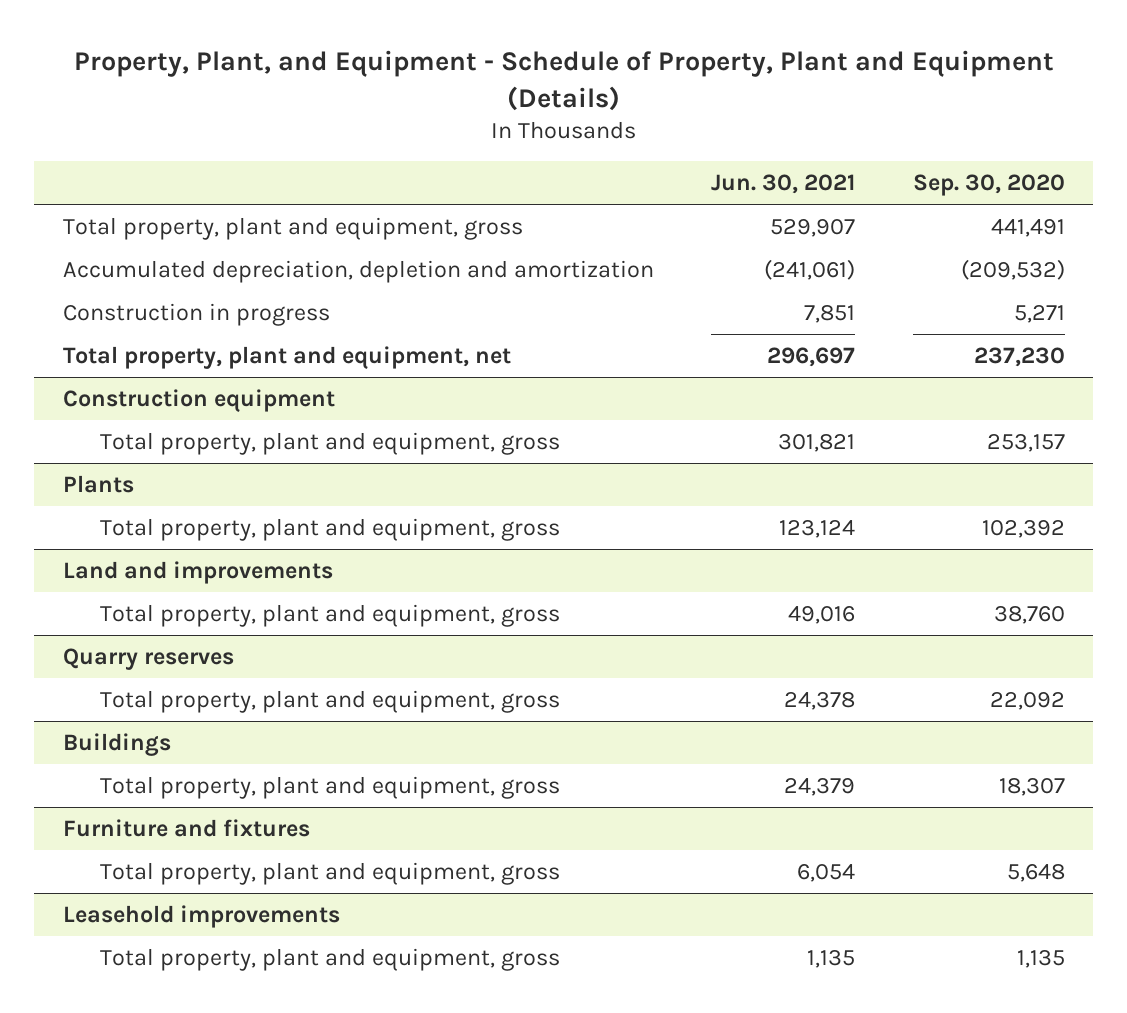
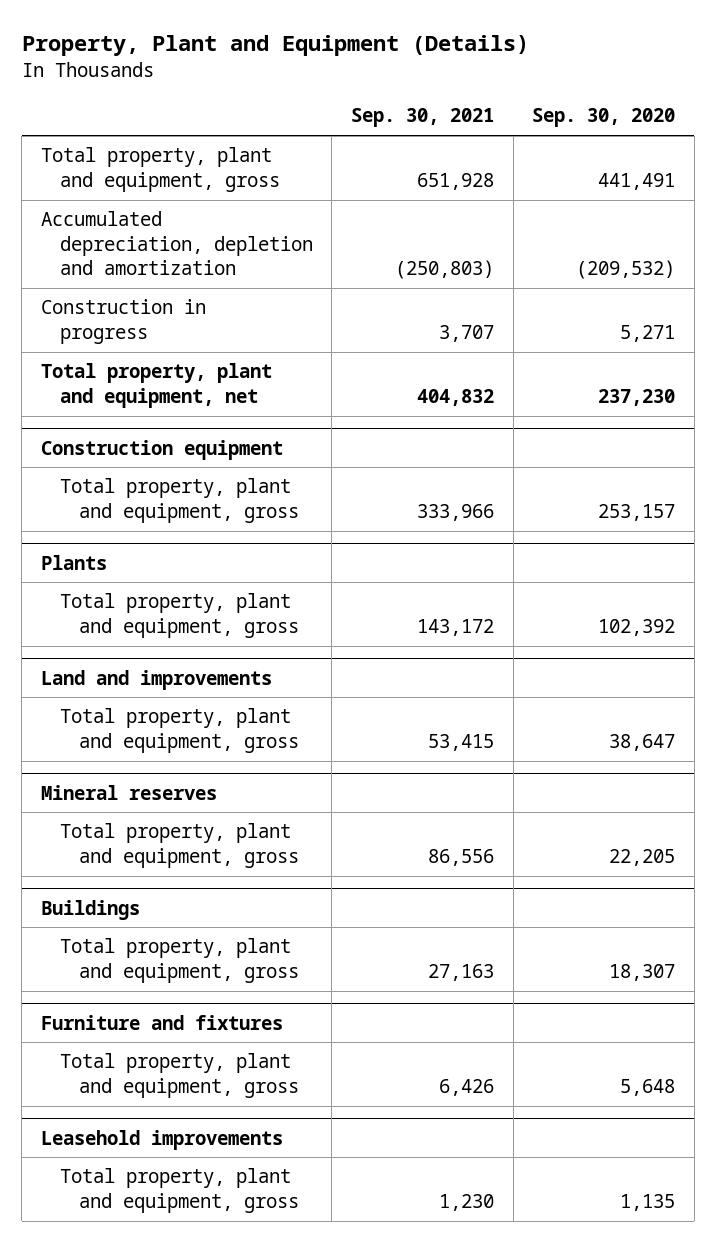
- Property, Plant, and Equipment - Schedule of Property, Plant and Equipment (Details)
+ Property, Plant and Equipment (Details)
- | Jun. 30, 2021 | Sep. 30, 2020
+ | Sep. 30, 2021 | Sep. 30, 2020
@ Land and improvements
- Total property, plant and equipment, gross | 49,016 | 38,760
- Quarry reserves
- Total property, plant and equipment, gross | 24,378 | 22,092
@ Land and improvements
+ Total property, plant and equipment, gross | 53,415 | 38,647
+ Mineral reserves
+ Total property, plant and equipment, gross | 86,556 | 22,205

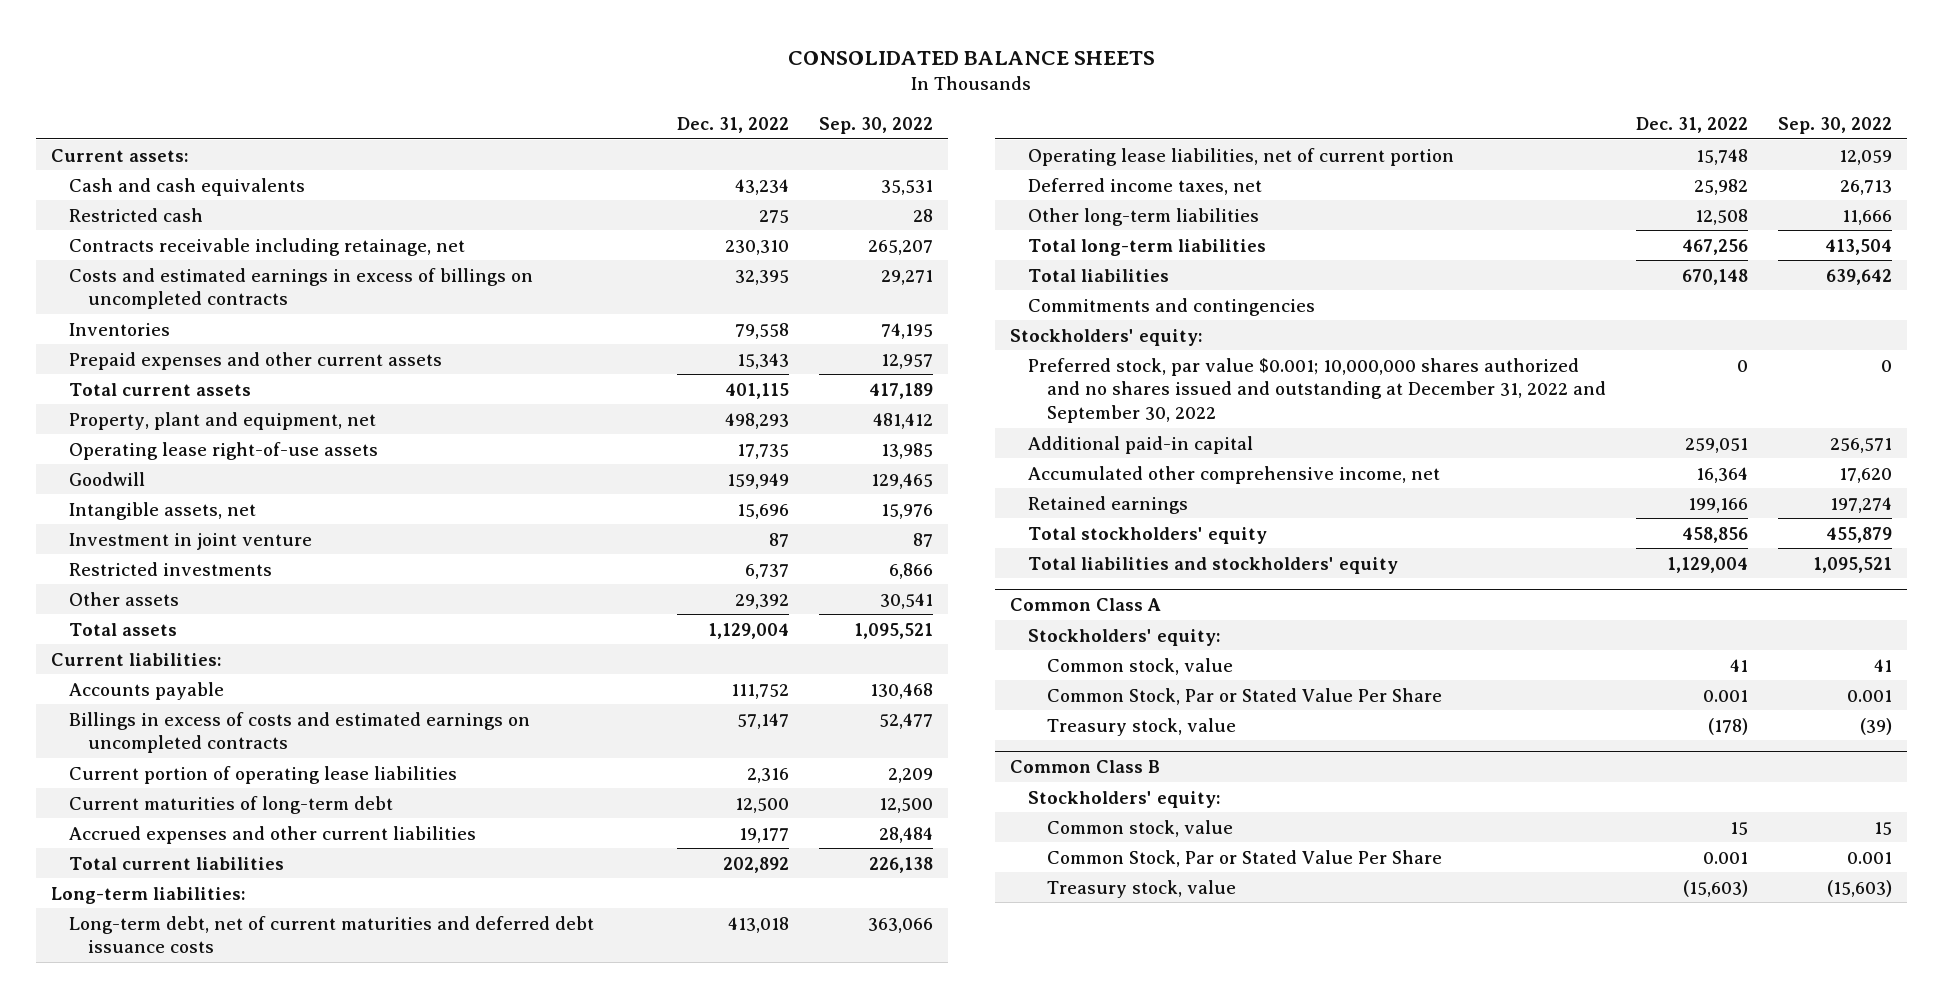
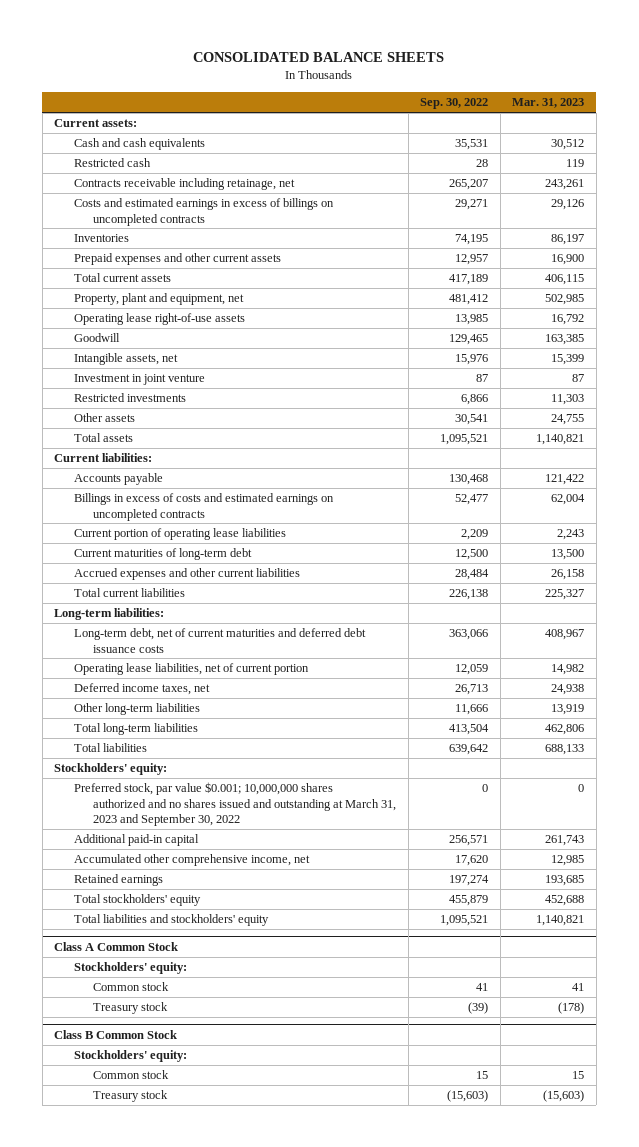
- | Dec. 31, 2022 | Sep. 30, 2022
+ | Sep. 30, 2022 | Mar. 31, 2023
- Commitments and contingencies
- Preferred stock, par value $0.001; 10,000,000 shares authorized and no shares issued and outstanding at December 31, 2022 and September 30, 2022 | 0 | 0
+ Preferred stock, par value $0.001; 10,000,000 shares authorized and no shares issued and outstanding at March 31, 2023 and September 30, 2022 | 0 | 0
- Common Class A
+ Class A Common Stock
- Common stock, value | 41 | 41
- Common Stock, Par or Stated Value Per Share | 0.001 | 0.001
- Treasury stock, value | (178) | (39)
- Common Class B
+ Common stock | 41 | 41
+ Treasury stock | (39) | (178)
+ Class B Common Stock
- Common stock, value | 15 | 15
- Common Stock, Par or Stated Value Per Share | 0.001 | 0.001
- Treasury stock, value | (15,603) | (15,603)
+ Common stock | 15 | 15
+ Treasury stock | (15,603) | (15,603)

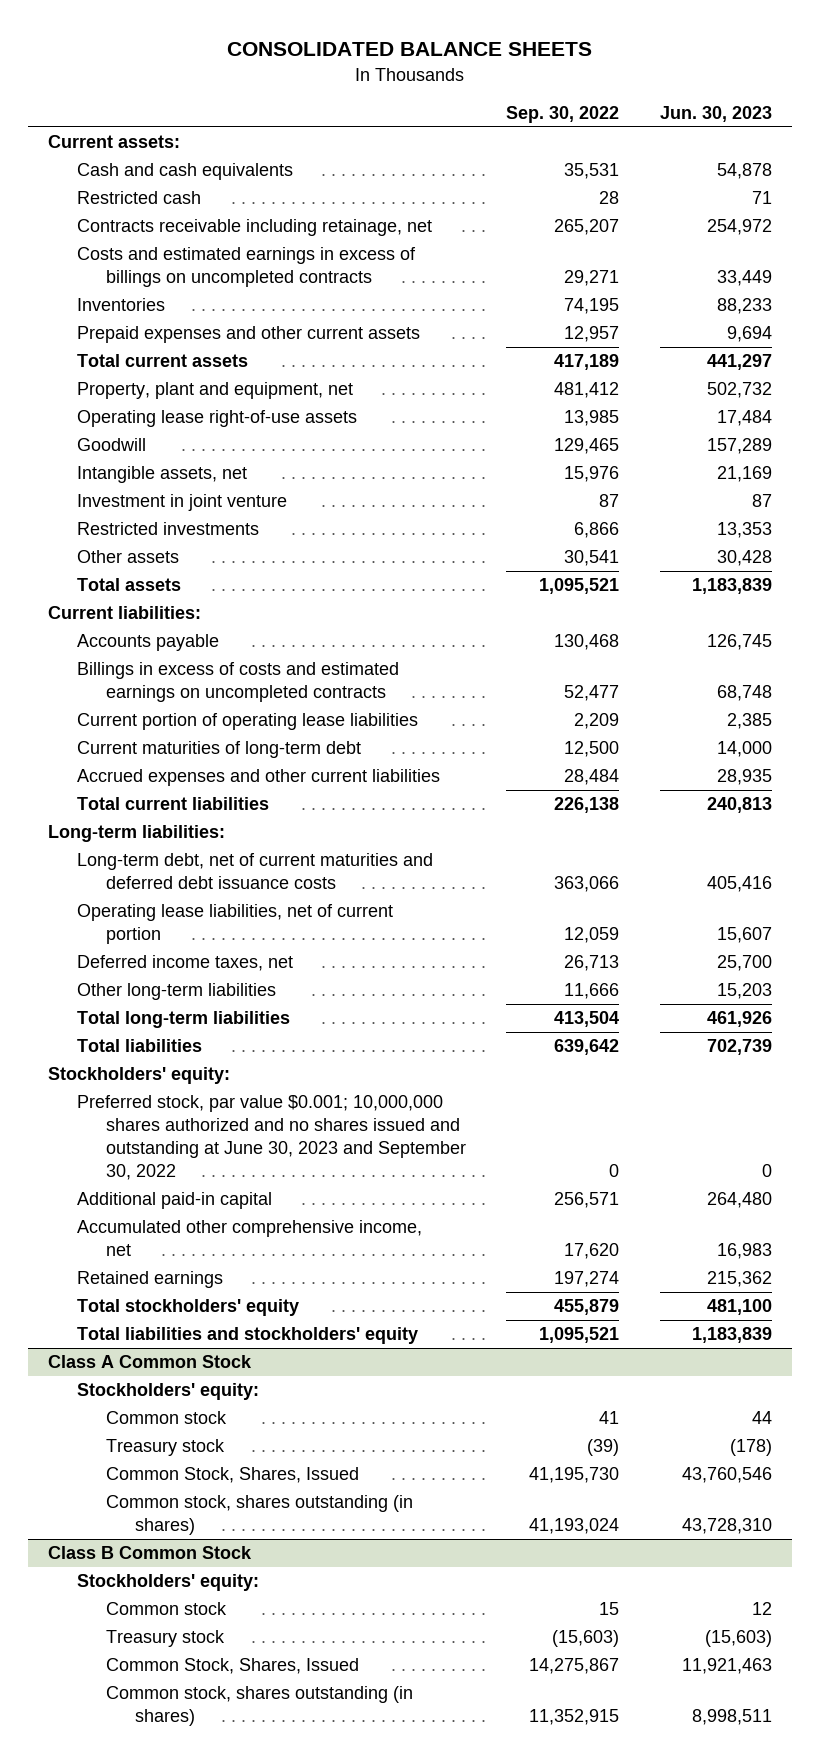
- | Sep. 30, 2022 | Mar. 31, 2023
+ | Sep. 30, 2022 | Jun. 30, 2023
- Preferred stock, par value $0.001; 10,000,000 shares authorized and no shares issued and outstanding at March 31, 2023 and September 30, 2022 | 0 | 0
+ Preferred stock, par value $0.001; 10,000,000 shares authorized and no shares issued and outstanding at June 30, 2023 and September 30, 2022 | 0 | 0
@ Class A Common Stock
+ Common Stock, Shares, Issued | 41,195,730 | 43,760,546
+ Common stock, shares outstanding (in shares) | 41,193,024 | 43,728,310
@ Class B Common Stock
+ Common Stock, Shares, Issued | 14,275,867 | 11,921,463
+ Common stock, shares outstanding (in shares) | 11,352,915 | 8,998,511

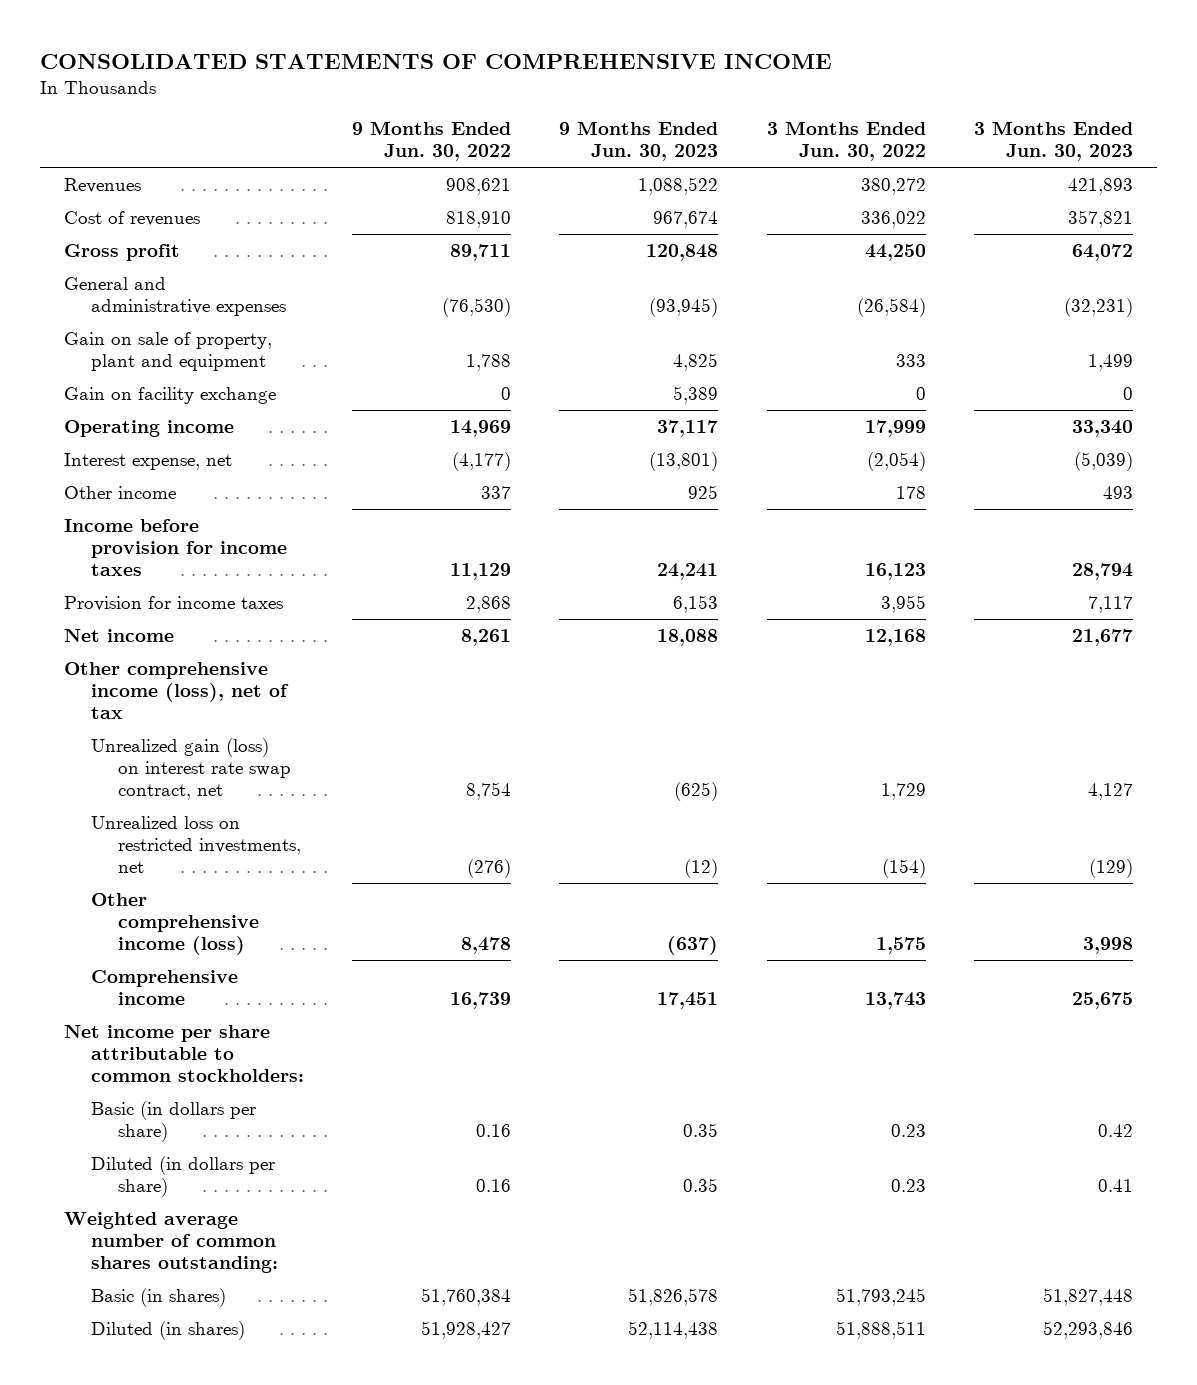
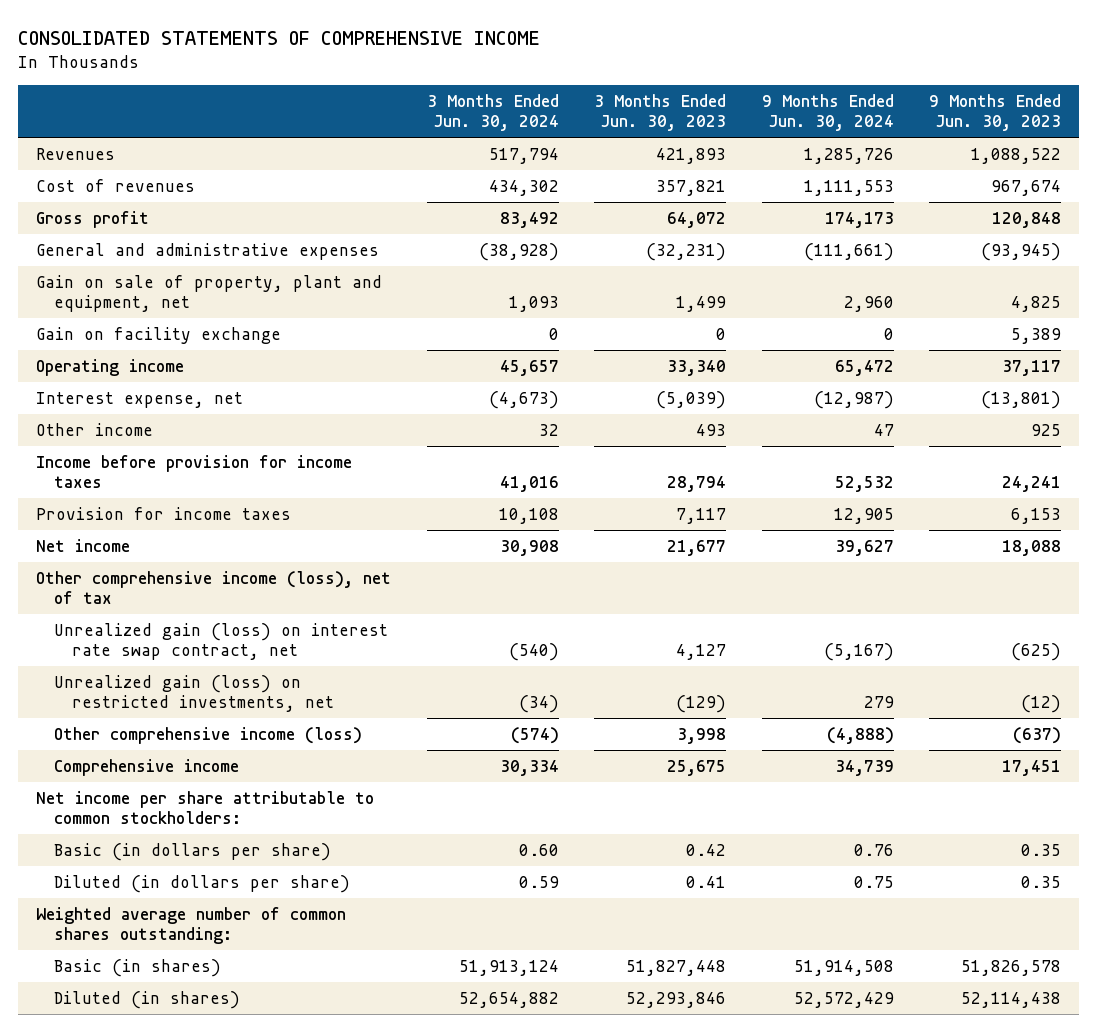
- | 9 Months Ended Jun. 30, 2022 | 9 Months Ended Jun. 30, 2023 | 3 Months Ended Jun. 30, 2022 | 3 Months Ended Jun. 30, 2023
+ | 3 Months Ended Jun. 30, 2024 | 3 Months Ended Jun. 30, 2023 | 9 Months Ended Jun. 30, 2024 | 9 Months Ended Jun. 30, 2023
- Gain on sale of property, plant and equipment | 1,788 | 4,825 | 333 | 1,499
+ Gain on sale of property, plant and equipment, net | 1,093 | 1,499 | 2,960 | 4,825
- Unrealized loss on restricted investments, net | (276) | (12) | (154) | (129)
+ Unrealized gain (loss) on restricted investments, net | (34) | (129) | 279 | (12)

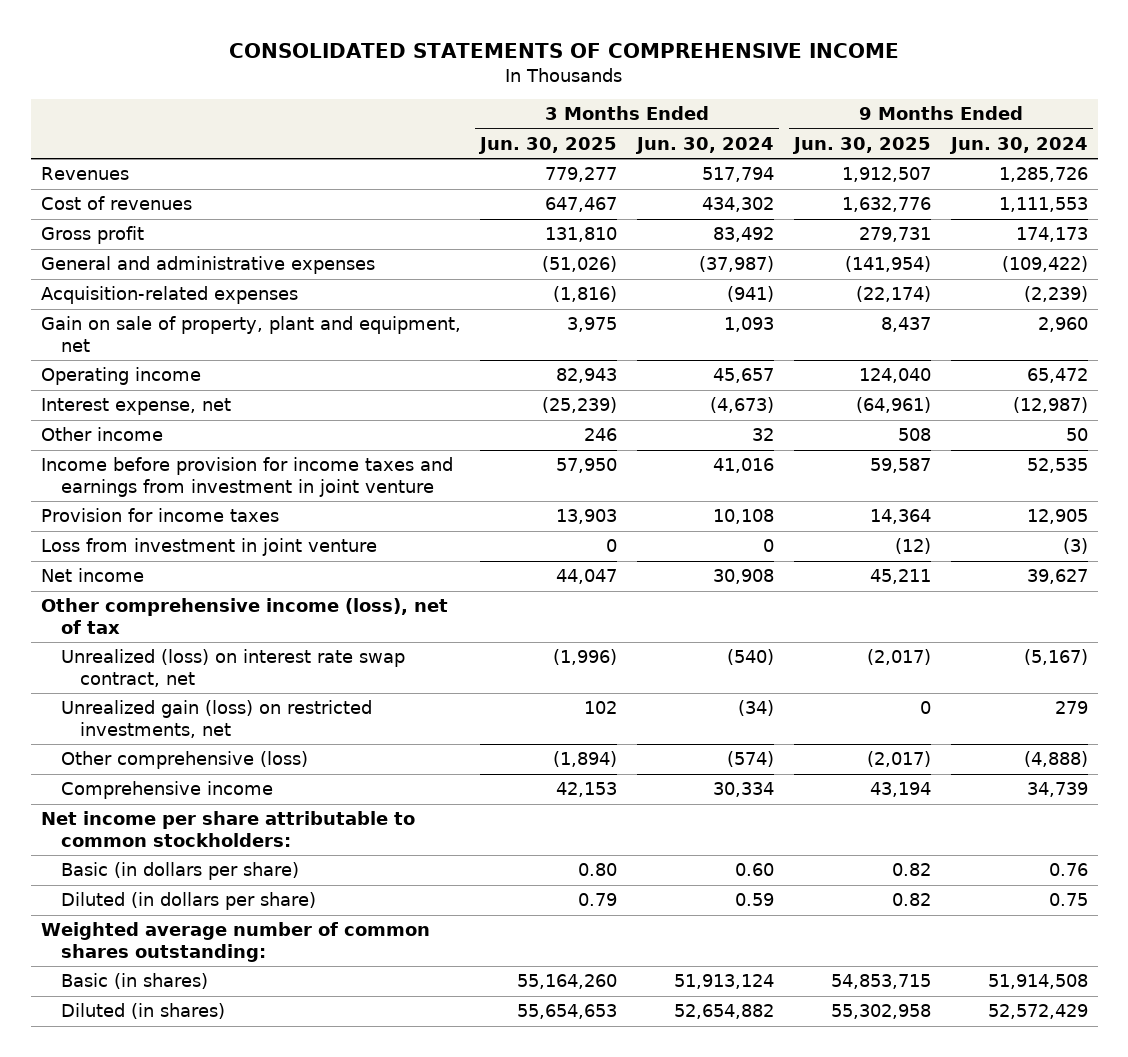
- | 3 Months Ended Jun. 30, 2024 | 3 Months Ended Jun. 30, 2023 | 9 Months Ended Jun. 30, 2024 | 9 Months Ended Jun. 30, 2023
+ | 3 Months Ended Jun. 30, 2025 | 3 Months Ended Jun. 30, 2024 | 9 Months Ended Jun. 30, 2025 | 9 Months Ended Jun. 30, 2024
- General and administrative expenses | (38,928) | (32,231) | (111,661) | (93,945)
+ General and administrative expenses | (51,026) | (37,987) | (141,954) | (109,422)
+ Acquisition-related expenses | (1,816) | (941) | (22,174) | (2,239)
- Gain on facility exchange | 0 | 0 | 0 | 5,389
- Other income | 32 | 493 | 47 | 925
- Income before provision for income taxes | 41,016 | 28,794 | 52,532 | 24,241
+ Other income | 246 | 32 | 508 | 50
+ Income before provision for income taxes and earnings from investment in joint venture | 57,950 | 41,016 | 59,587 | 52,535
+ Loss from investment in joint venture | 0 | 0 | (12) | (3)
- Unrealized gain (loss) on interest rate swap contract, net | (540) | 4,127 | (5,167) | (625)
+ Unrealized (loss) on interest rate swap contract, net | (1,996) | (540) | (2,017) | (5,167)
- Other comprehensive income (loss) | (574) | 3,998 | (4,888) | (637)
+ Other comprehensive (loss) | (1,894) | (574) | (2,017) | (4,888)

